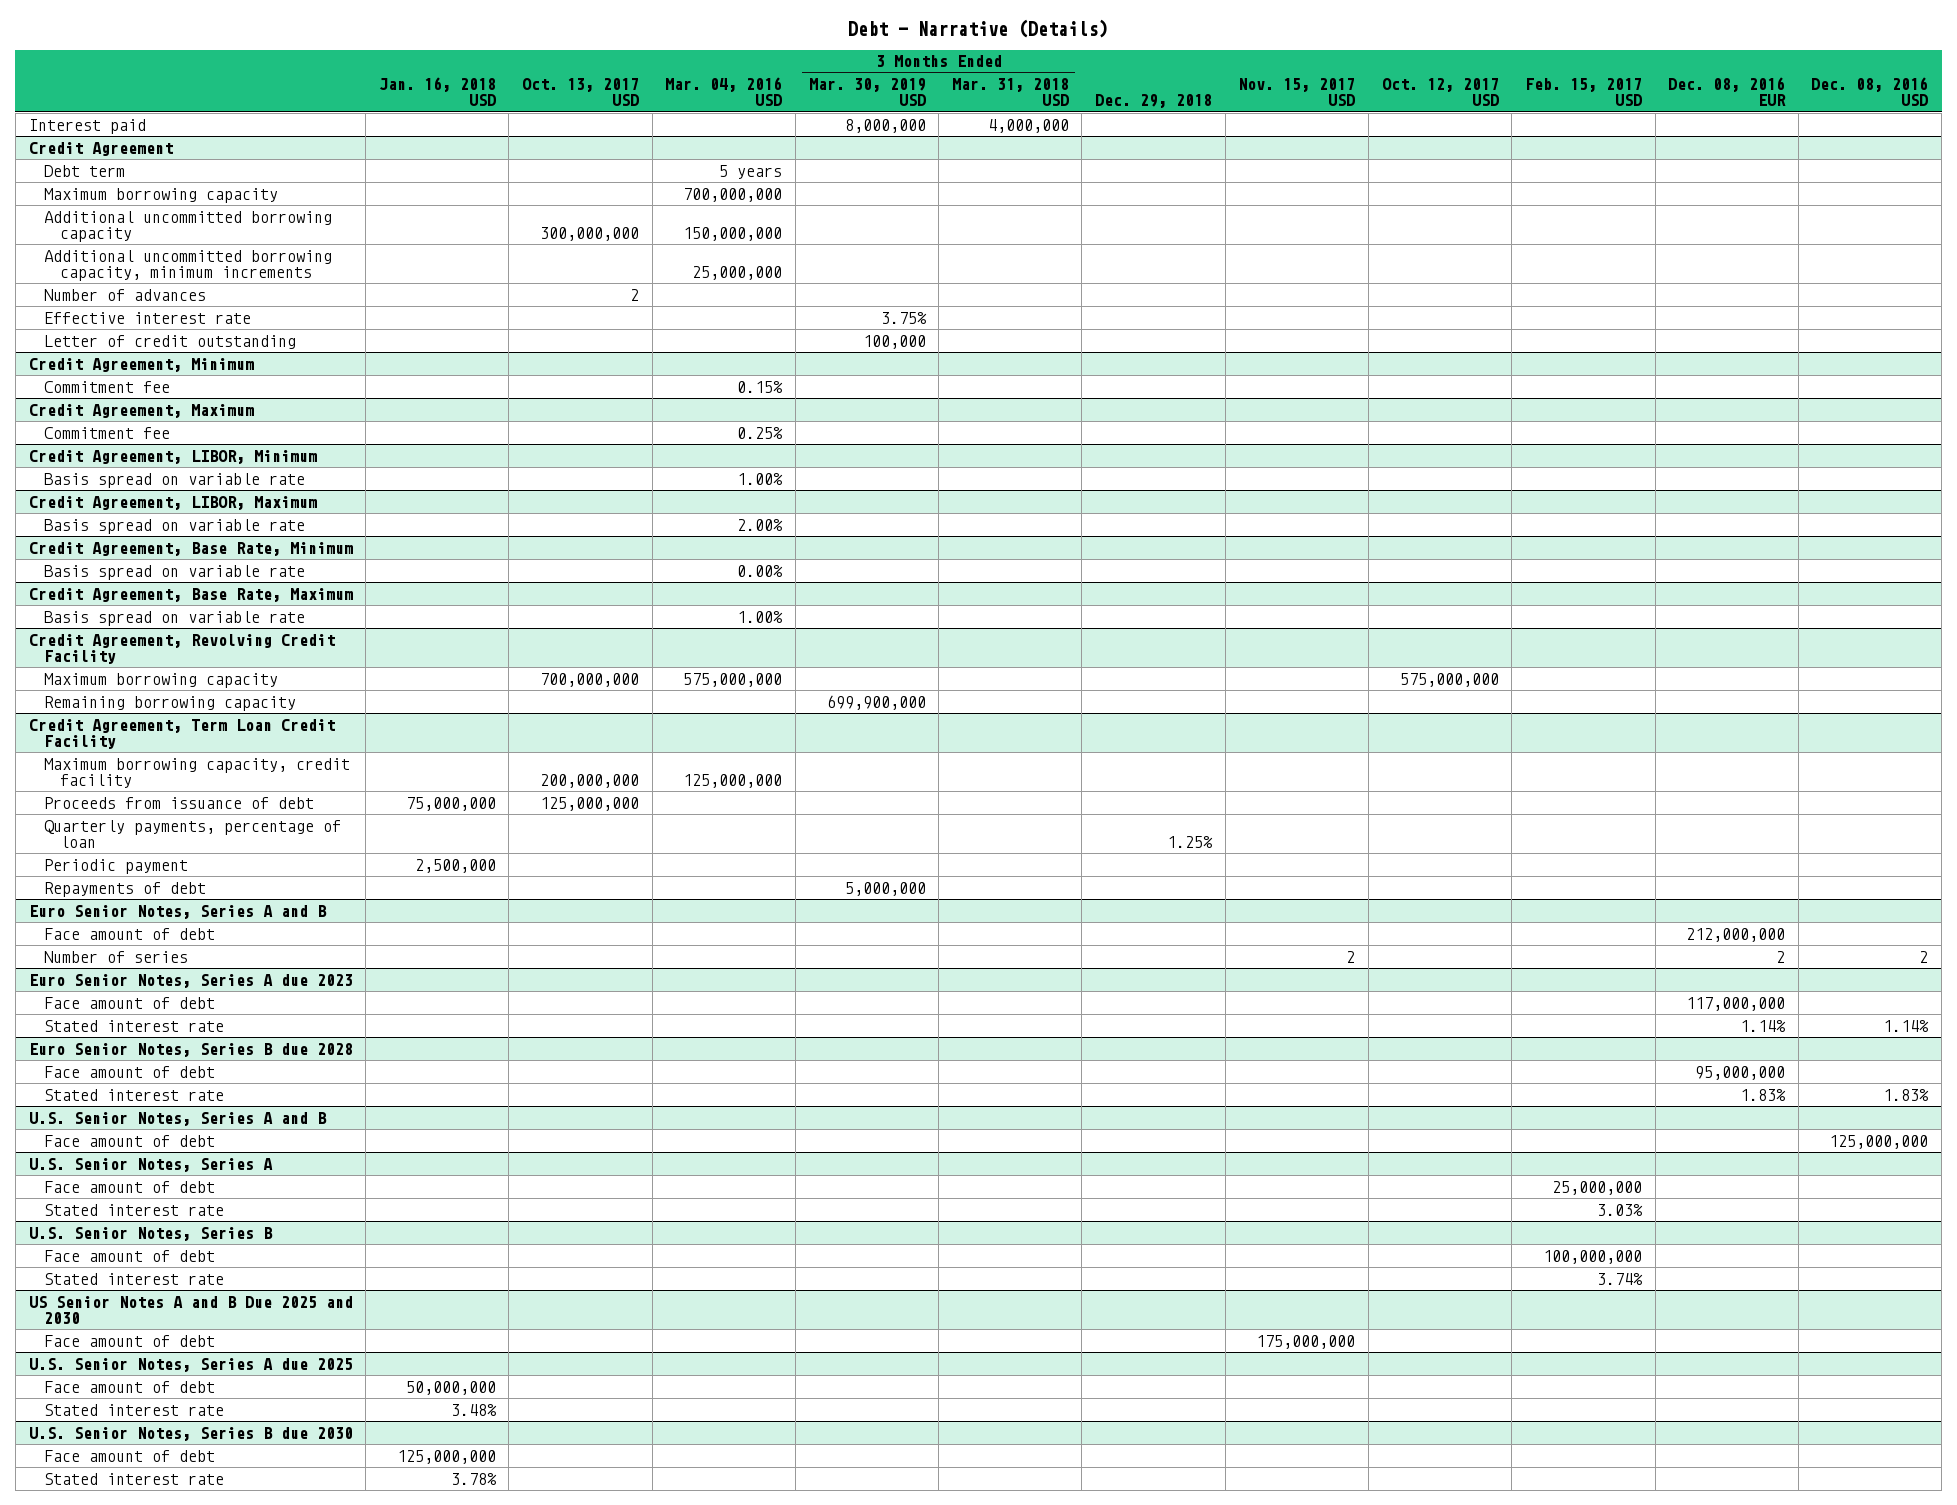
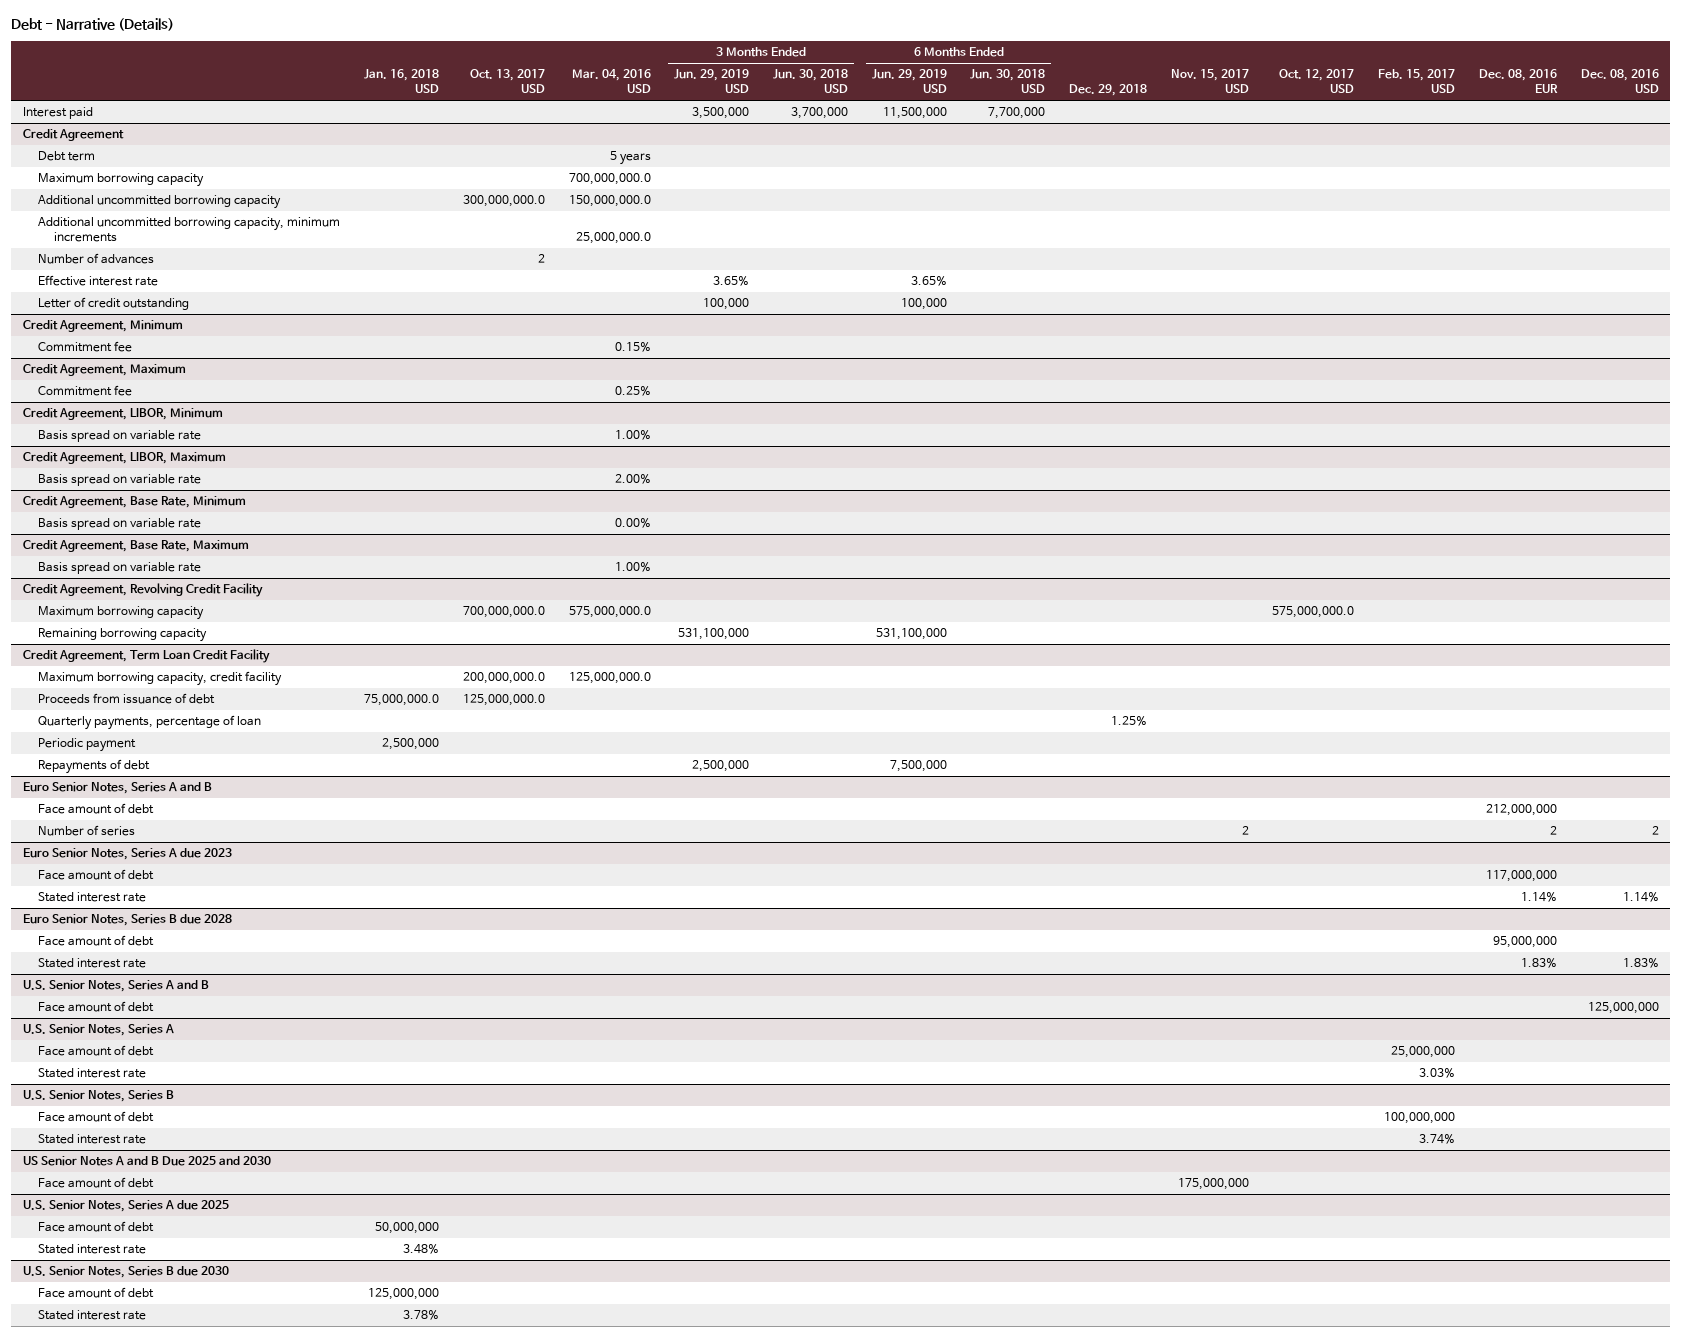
- | Jan. 16, 2018 USD | Oct. 13, 2017 USD | Mar. 04, 2016 USD | 3 Months Ended Mar. 30, 2019 USD | 3 Months Ended Mar. 31, 2018 USD | Dec. 29, 2018 | Nov. 15, 2017 USD | Oct. 12, 2017 USD | Feb. 15, 2017 USD | Dec. 08, 2016 EUR | Dec. 08, 2016 USD
+ | Jan. 16, 2018 USD | Oct. 13, 2017 USD | Mar. 04, 2016 USD | 3 Months Ended Jun. 29, 2019 USD | 3 Months Ended Jun. 30, 2018 USD | 6 Months Ended Jun. 29, 2019 USD | 6 Months Ended Jun. 30, 2018 USD | Dec. 29, 2018 | Nov. 15, 2017 USD | Oct. 12, 2017 USD | Feb. 15, 2017 USD | Dec. 08, 2016 EUR | Dec. 08, 2016 USD
@ Credit Agreement
- Maximum borrowing capacity | | | 700,000,000 | | | | | | | |
- Additional uncommitted borrowing capacity | | 300,000,000 | 150,000,000 | | | | | | | |
- Additional uncommitted borrowing capacity, minimum increments | | | 25,000,000 | | | | | | | |
+ Maximum borrowing capacity | | | 700,000,000.0 | | | | | | | | | |
+ Additional uncommitted borrowing capacity | | 300,000,000.0 | 150,000,000.0 | | | | | | | | | |
+ Additional uncommitted borrowing capacity, minimum increments | | | 25,000,000.0 | | | | | | | | | |
@ Credit Agreement, Revolving Credit Facility
- Maximum borrowing capacity | | 700,000,000 | 575,000,000 | | | | | 575,000,000 | | |
+ Maximum borrowing capacity | | 700,000,000.0 | 575,000,000.0 | | | | | | | 575,000,000.0 | | |
@ Credit Agreement, Term Loan Credit Facility
- Maximum borrowing capacity, credit facility | | 200,000,000 | 125,000,000 | | | | | | | |
- Proceeds from issuance of debt | 75,000,000 | 125,000,000 | | | | | | | | |
+ Maximum borrowing capacity, credit facility | | 200,000,000.0 | 125,000,000.0 | | | | | | | | | |
+ Proceeds from issuance of debt | 75,000,000.0 | 125,000,000.0 | | | | | | | | | | |

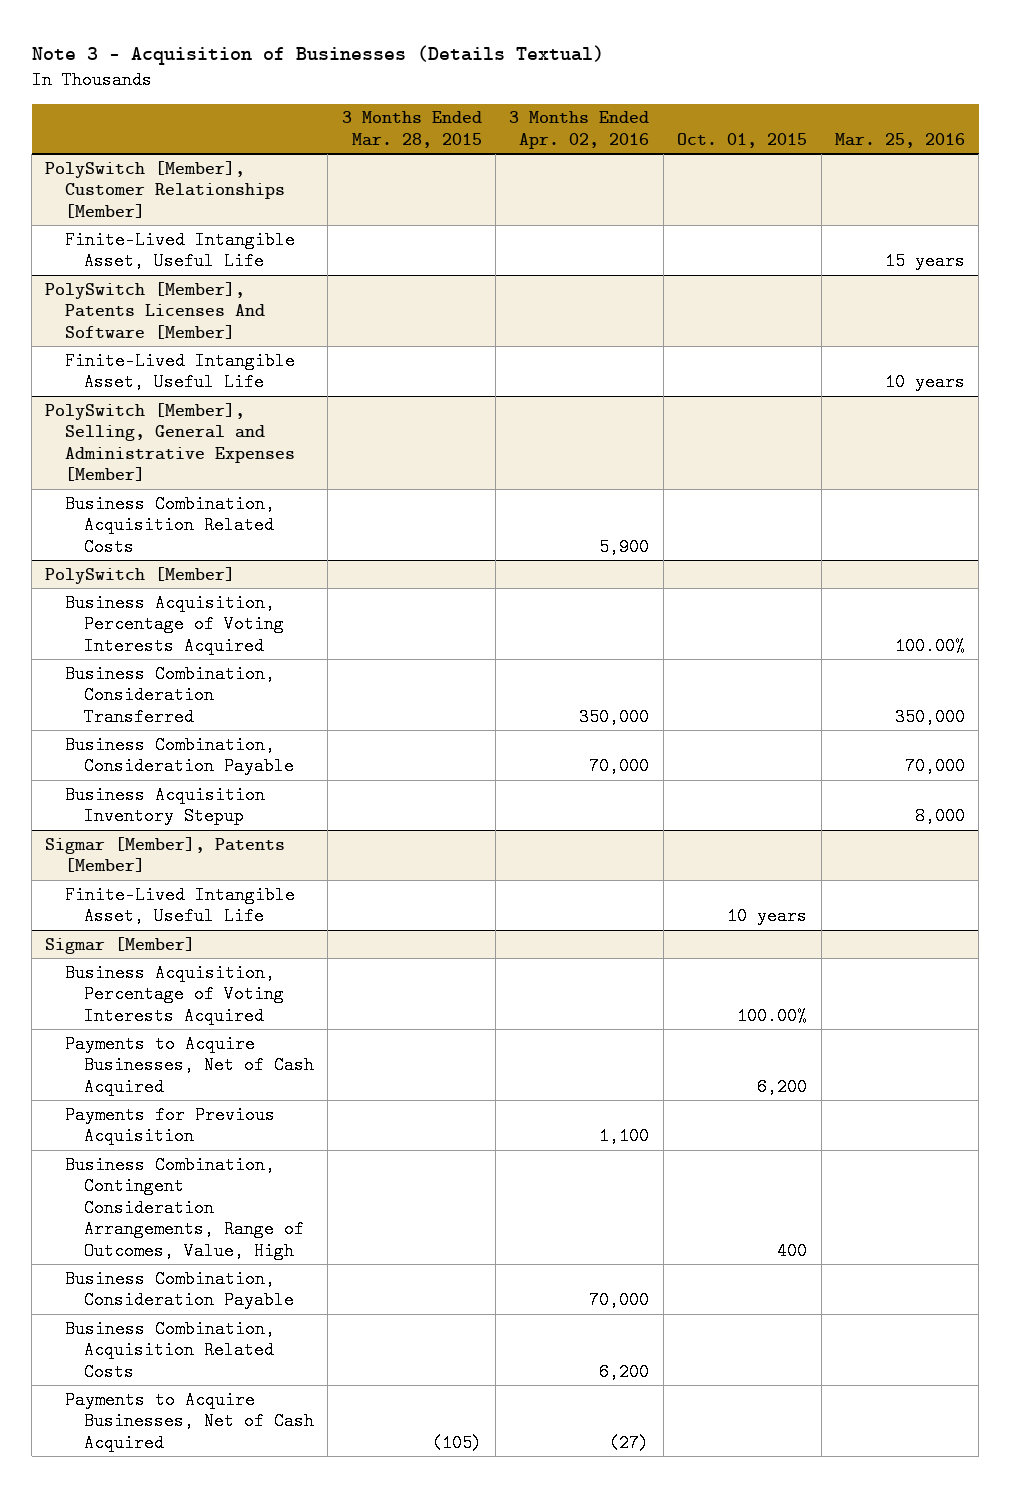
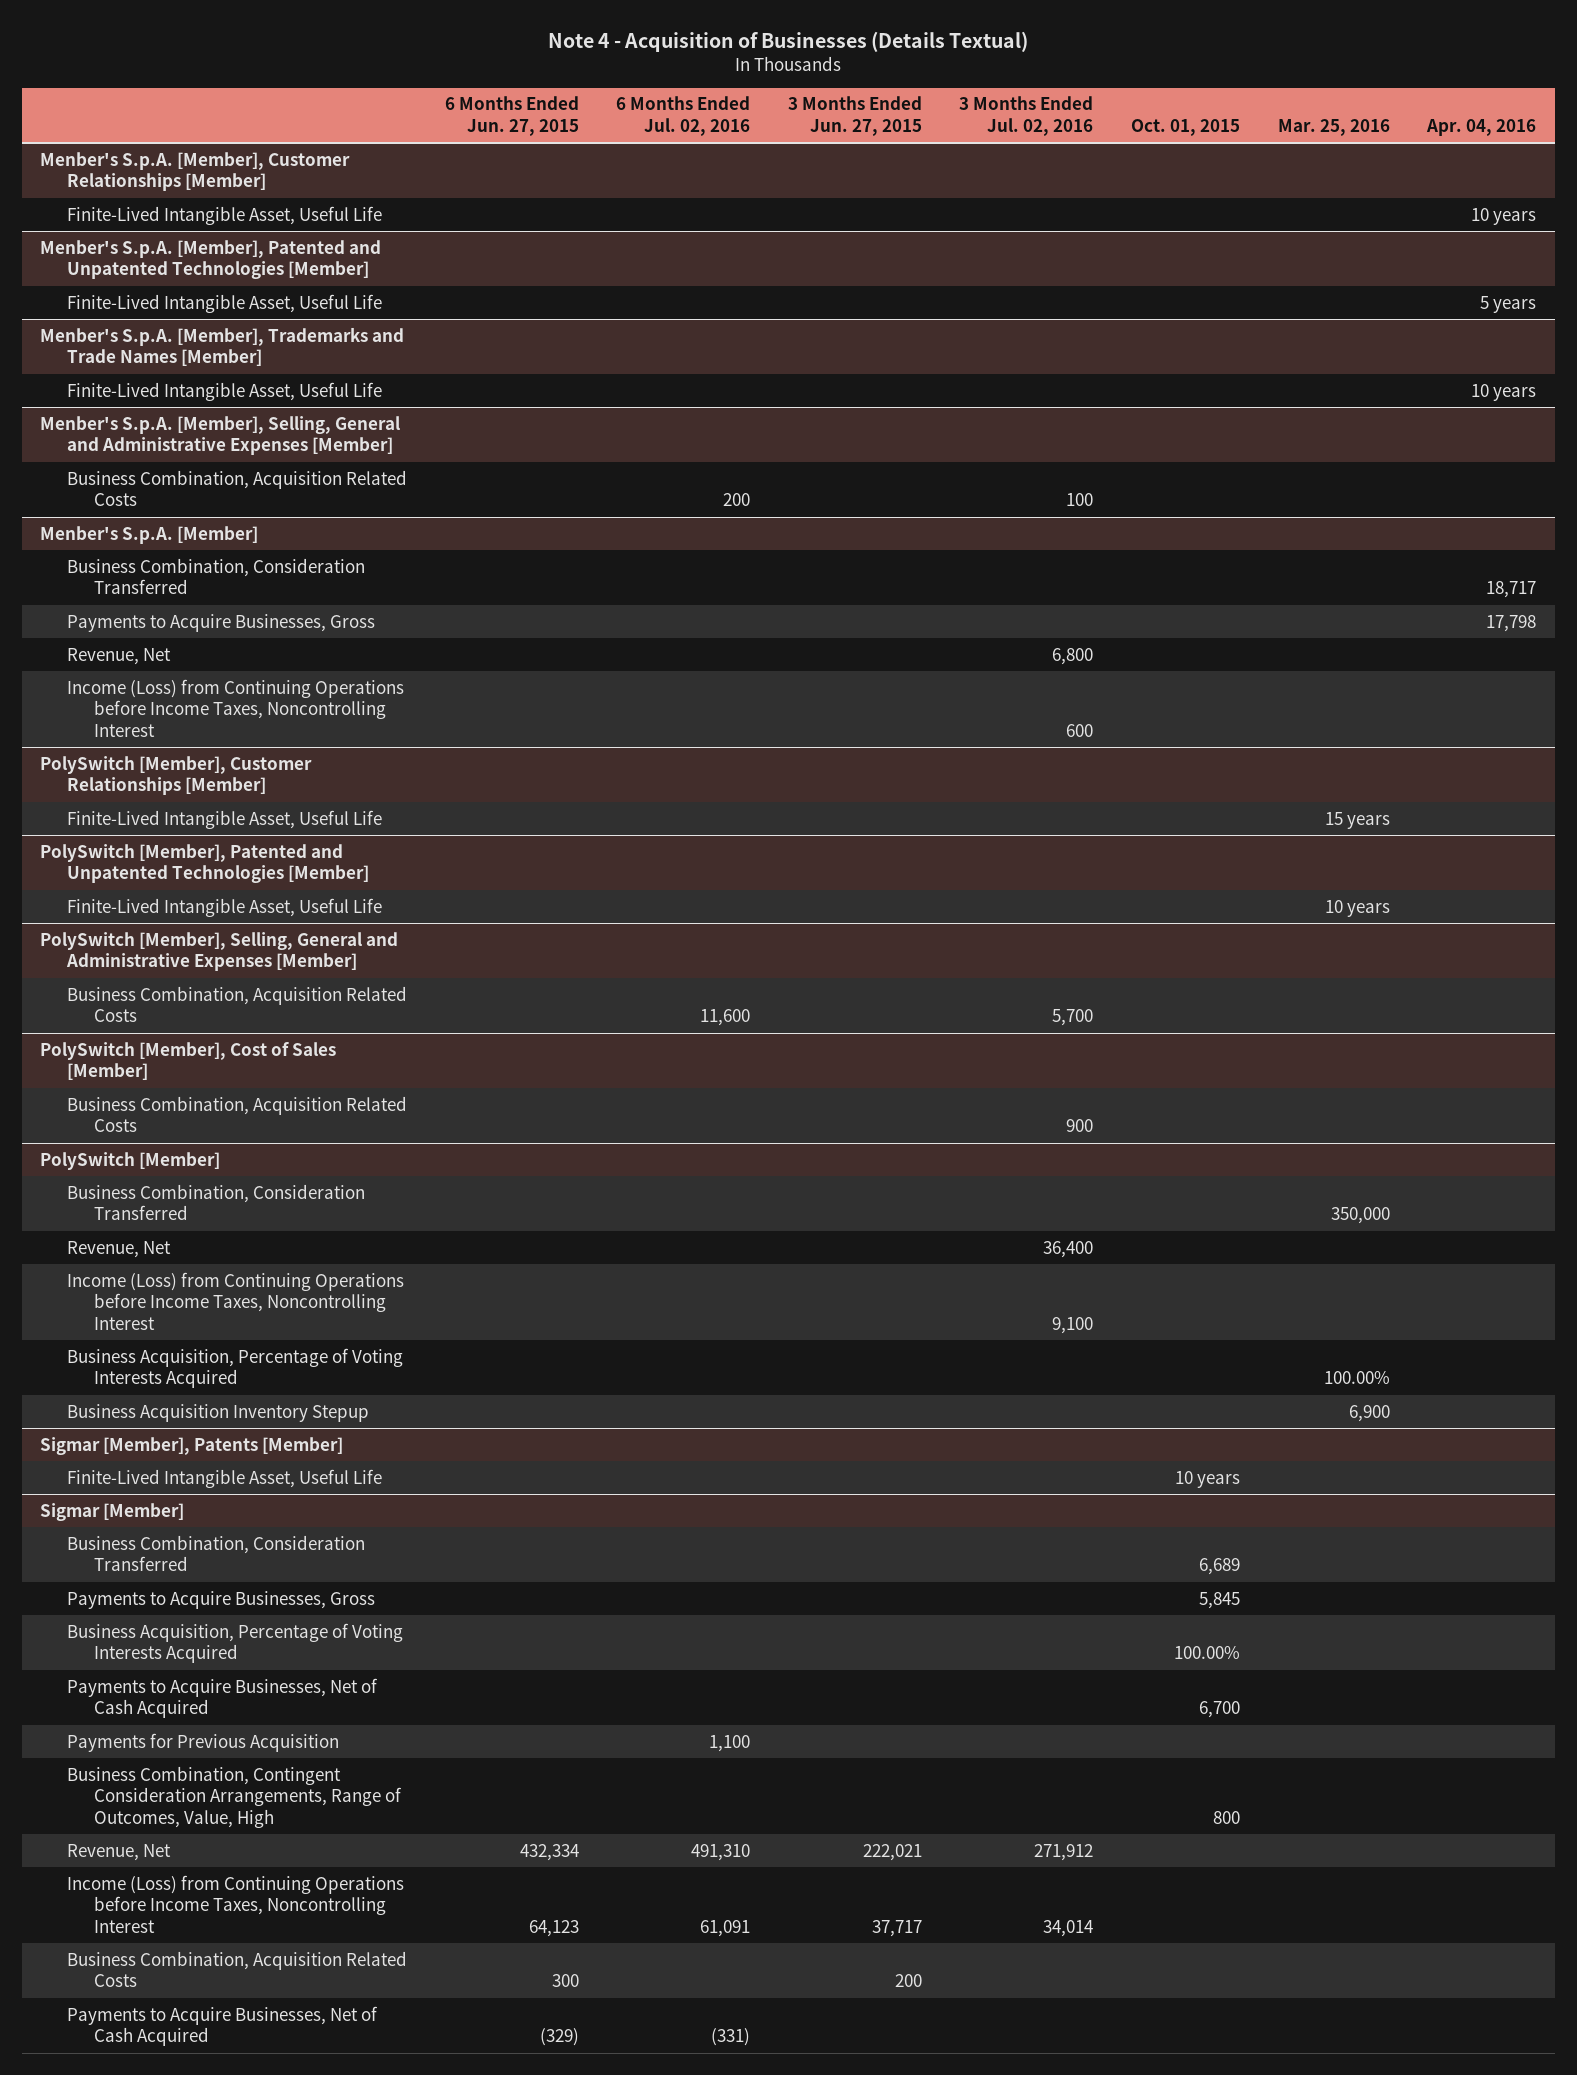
- Note 3 - Acquisition of Businesses (Details Textual)
+ Note 4 - Acquisition of Businesses (Details Textual)
- | 3 Months Ended Mar. 28, 2015 | 3 Months Ended Apr. 02, 2016 | Oct. 01, 2015 | Mar. 25, 2016
+ | 6 Months Ended Jun. 27, 2015 | 6 Months Ended Jul. 02, 2016 | 3 Months Ended Jun. 27, 2015 | 3 Months Ended Jul. 02, 2016 | Oct. 01, 2015 | Mar. 25, 2016 | Apr. 04, 2016
+ Menber's S.p.A. [Member], Customer Relationships [Member]
+ Finite-Lived Intangible Asset, Useful Life | | | | | | | 10 years
+ Menber's S.p.A. [Member], Patented and Unpatented Technologies [Member]
+ Finite-Lived Intangible Asset, Useful Life | | | | | | | 5 years
+ Menber's S.p.A. [Member], Trademarks and Trade Names [Member]
+ Finite-Lived Intangible Asset, Useful Life | | | | | | | 10 years
+ Menber's S.p.A. [Member], Selling, General and Administrative Expenses [Member]
+ Business Combination, Acquisition Related Costs | | 200 | | 100 | | |
+ Menber's S.p.A. [Member]
+ Business Combination, Consideration Transferred | | | | | | | 18,717
+ Payments to Acquire Businesses, Gross | | | | | | | 17,798
+ Revenue, Net | | | | 6,800 | | |
+ Income (Loss) from Continuing Operations before Income Taxes, Noncontrolling Interest | | | | 600 | | |
- PolySwitch [Member], Patents Licenses And Software [Member]
+ PolySwitch [Member], Patented and Unpatented Technologies [Member]
+ PolySwitch [Member], Cost of Sales [Member]
+ Business Combination, Acquisition Related Costs | | | | 900 | | |
@ PolySwitch [Member]
- Business Combination, Consideration Payable | | 70,000 | | 70,000
- Business Acquisition Inventory Stepup | | | | 8,000
+ Revenue, Net | | | | 36,400 | | |
+ Income (Loss) from Continuing Operations before Income Taxes, Noncontrolling Interest | | | | 9,100 | | |
moved down: Business Acquisition, Percentage of Voting Interests Acquired | | | | | | 100.00% |
+ Business Acquisition Inventory Stepup | | | | | | 6,900 |
@ Sigmar [Member]
+ Business Combination, Consideration Transferred | | | | | 6,689 | |
+ Payments to Acquire Businesses, Gross | | | | | 5,845 | |
- Payments to Acquire Businesses, Net of Cash Acquired | | | 6,200 |
+ Payments to Acquire Businesses, Net of Cash Acquired | | | | | 6,700 | |
- Business Combination, Contingent Consideration Arrangements, Range of Outcomes, Value, High | | | 400 |
- Business Combination, Consideration Payable | | 70,000 | |
+ Business Combination, Contingent Consideration Arrangements, Range of Outcomes, Value, High | | | | | 800 | |
+ Revenue, Net | 432,334 | 491,310 | 222,021 | 271,912 | | |
+ Income (Loss) from Continuing Operations before Income Taxes, Noncontrolling Interest | 64,123 | 61,091 | 37,717 | 34,014 | | |

